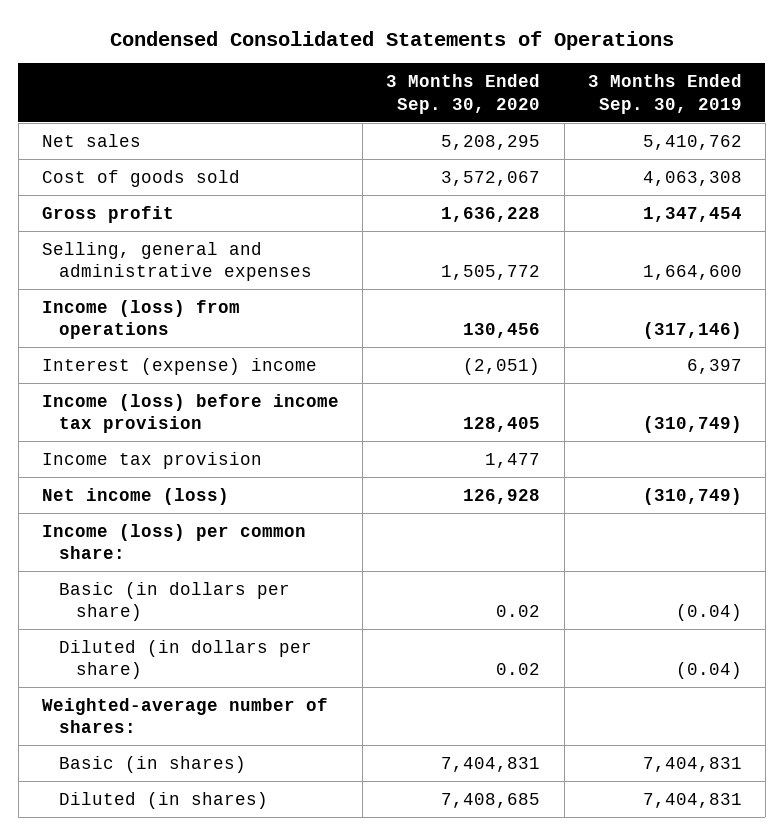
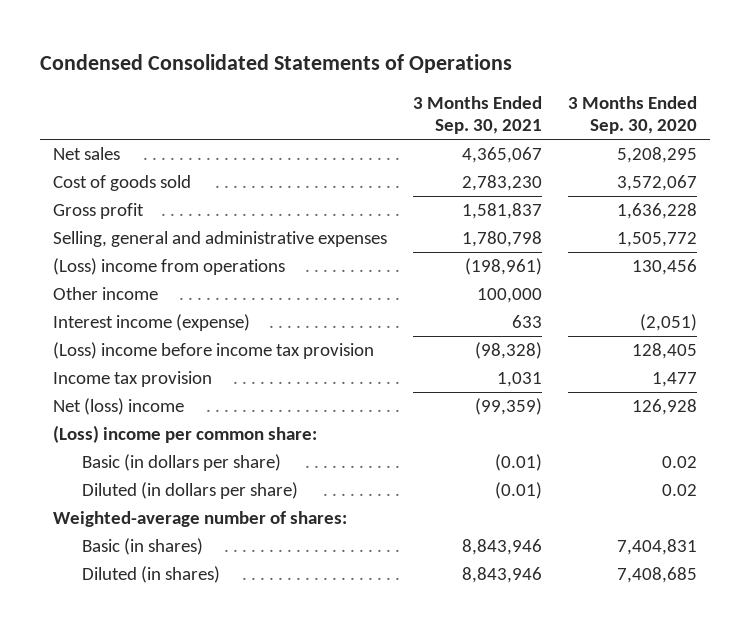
- | 3 Months Ended Sep. 30, 2020 | 3 Months Ended Sep. 30, 2019
+ | 3 Months Ended Sep. 30, 2021 | 3 Months Ended Sep. 30, 2020
- Income (loss) from operations | 130,456 | (317,146)
- Interest (expense) income | (2,051) | 6,397
- Income (loss) before income tax provision | 128,405 | (310,749)
+ (Loss) income from operations | (198,961) | 130,456
+ Other income | 100,000 |
+ Interest income (expense) | 633 | (2,051)
+ (Loss) income before income tax provision | (98,328) | 128,405
- Net income (loss) | 126,928 | (310,749)
- Income (loss) per common share:
+ Net (loss) income | (99,359) | 126,928
+ (Loss) income per common share:

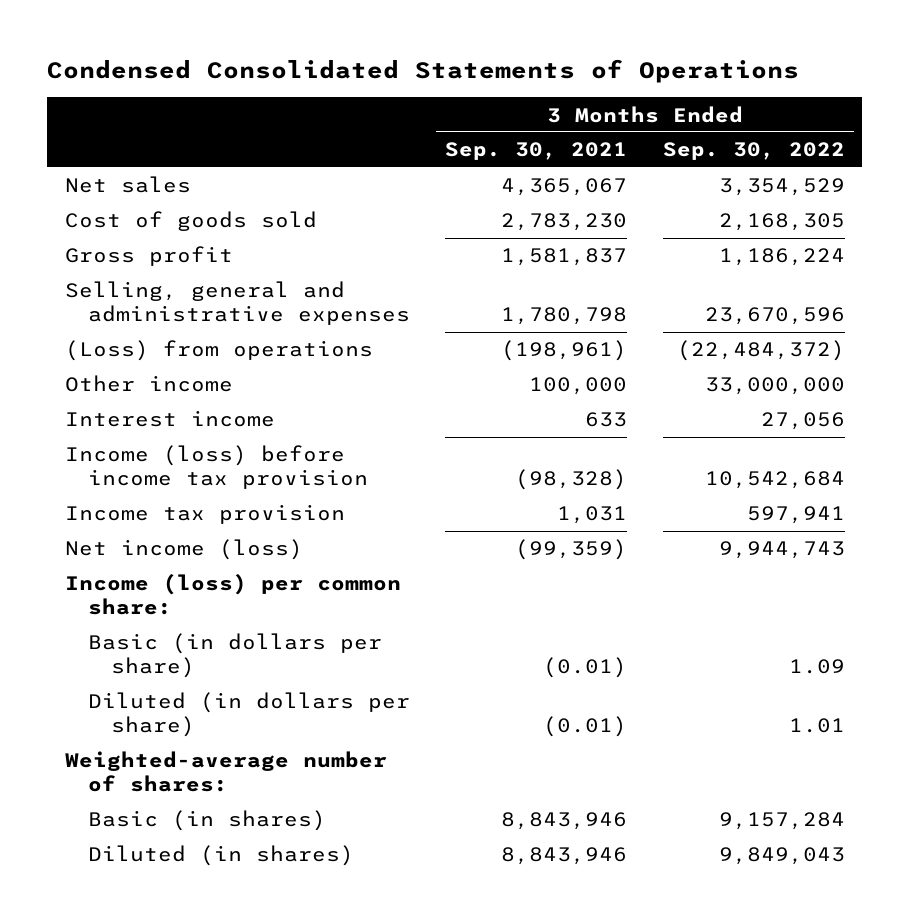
- | 3 Months Ended Sep. 30, 2021 | 3 Months Ended Sep. 30, 2020
+ | 3 Months Ended Sep. 30, 2021 | 3 Months Ended Sep. 30, 2022
- (Loss) income from operations | (198,961) | 130,456
+ (Loss) from operations | (198,961) | (22,484,372)
- Interest income (expense) | 633 | (2,051)
- (Loss) income before income tax provision | (98,328) | 128,405
+ Interest income | 633 | 27,056
+ Income (loss) before income tax provision | (98,328) | 10,542,684
- Net (loss) income | (99,359) | 126,928
- (Loss) income per common share:
+ Net income (loss) | (99,359) | 9,944,743
+ Income (loss) per common share:

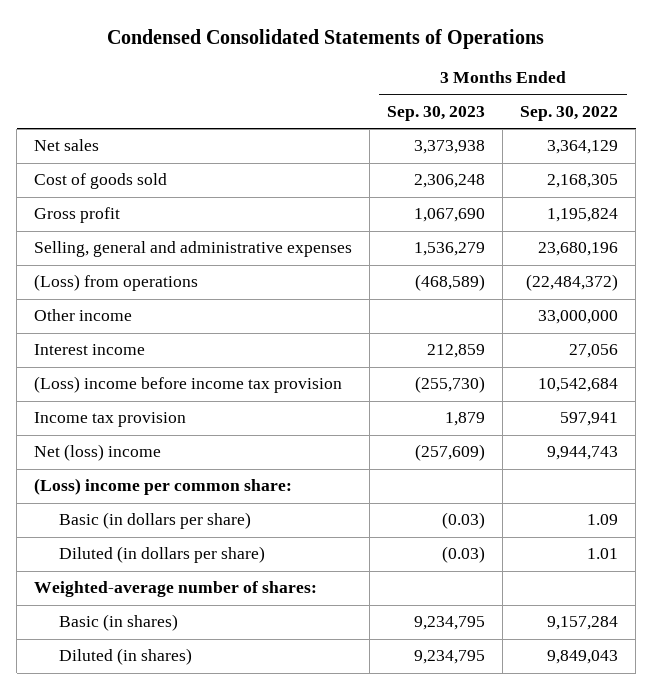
- | 3 Months Ended Sep. 30, 2021 | 3 Months Ended Sep. 30, 2022
+ | 3 Months Ended Sep. 30, 2023 | 3 Months Ended Sep. 30, 2022
- Net sales | 4,365,067 | 3,354,529
+ Net sales | 3,373,938 | 3,364,129
- Gross profit | 1,581,837 | 1,186,224
- Selling, general and administrative expenses | 1,780,798 | 23,670,596
+ Gross profit | 1,067,690 | 1,195,824
+ Selling, general and administrative expenses | 1,536,279 | 23,680,196
- Income (loss) before income tax provision | (98,328) | 10,542,684
+ (Loss) income before income tax provision | (255,730) | 10,542,684
- Net income (loss) | (99,359) | 9,944,743
- Income (loss) per common share:
+ Net (loss) income | (257,609) | 9,944,743
+ (Loss) income per common share:

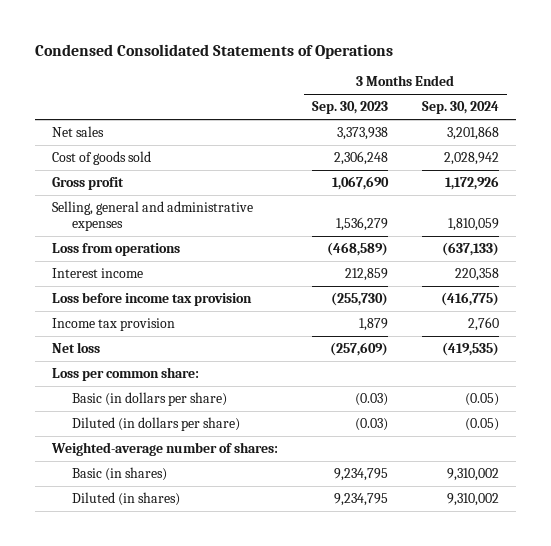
- | 3 Months Ended Sep. 30, 2023 | 3 Months Ended Sep. 30, 2022
+ | 3 Months Ended Sep. 30, 2023 | 3 Months Ended Sep. 30, 2024
- (Loss) from operations | (468,589) | (22,484,372)
- Other income | | 33,000,000
+ Loss from operations | (468,589) | (637,133)
- (Loss) income before income tax provision | (255,730) | 10,542,684
+ Loss before income tax provision | (255,730) | (416,775)
- Net (loss) income | (257,609) | 9,944,743
- (Loss) income per common share:
+ Net loss | (257,609) | (419,535)
+ Loss per common share:

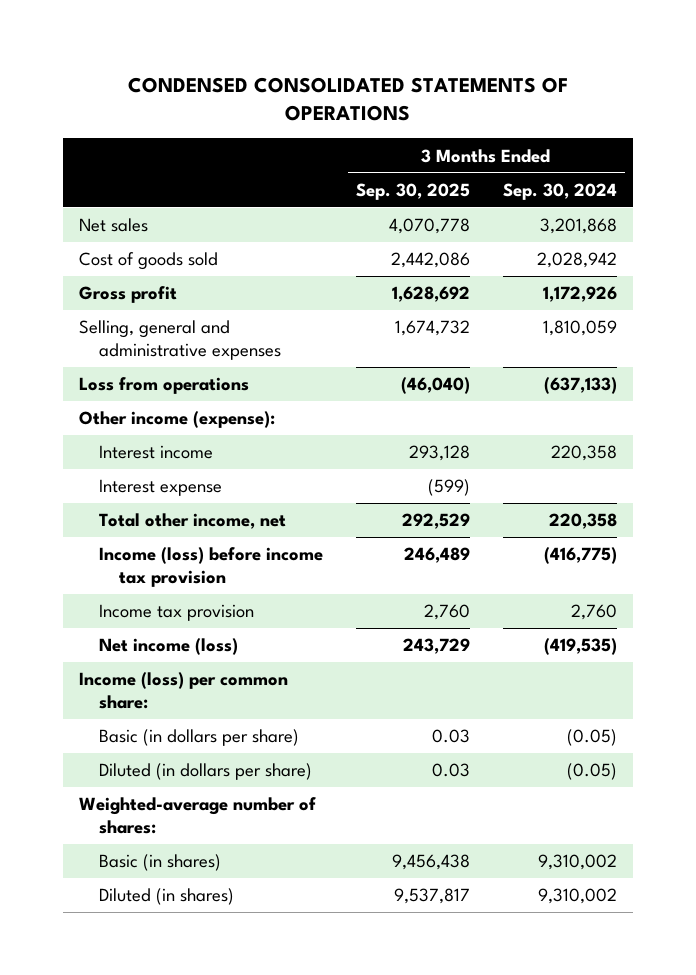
- Condensed Consolidated Statements of Operations
+ CONDENSED CONSOLIDATED STATEMENTS OF OPERATIONS
- | 3 Months Ended Sep. 30, 2023 | 3 Months Ended Sep. 30, 2024
+ | 3 Months Ended Sep. 30, 2025 | 3 Months Ended Sep. 30, 2024
+ Other income (expense):
- Loss before income tax provision | (255,730) | (416,775)
+ Interest expense | (599) |
+ Total other income, net | 292,529 | 220,358
+ Income (loss) before income tax provision | 246,489 | (416,775)
- Net loss | (257,609) | (419,535)
- Loss per common share:
+ Net income (loss) | 243,729 | (419,535)
+ Income (loss) per common share:

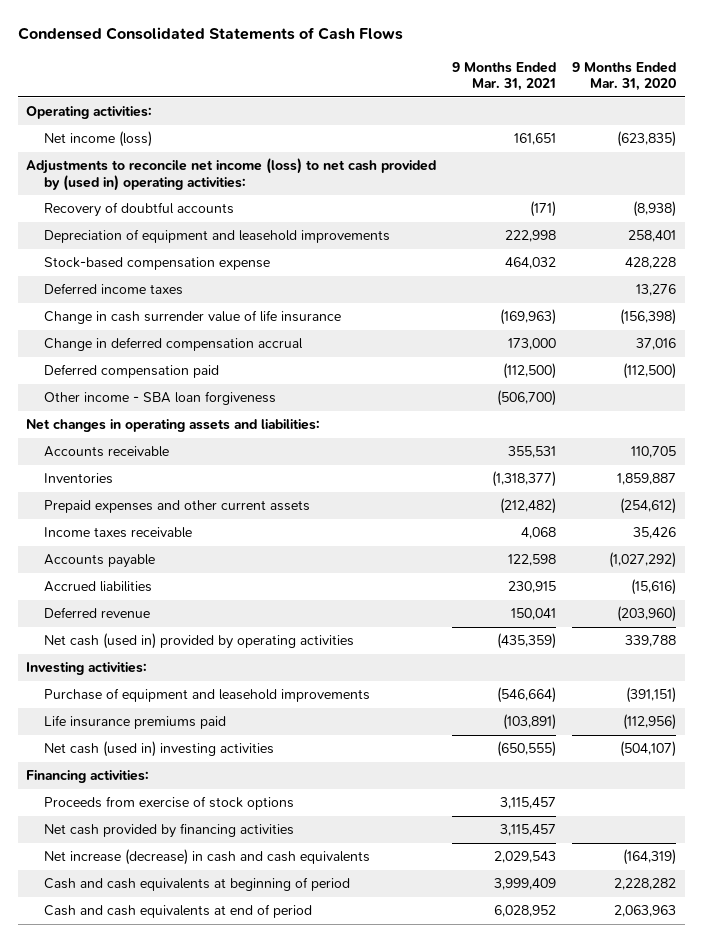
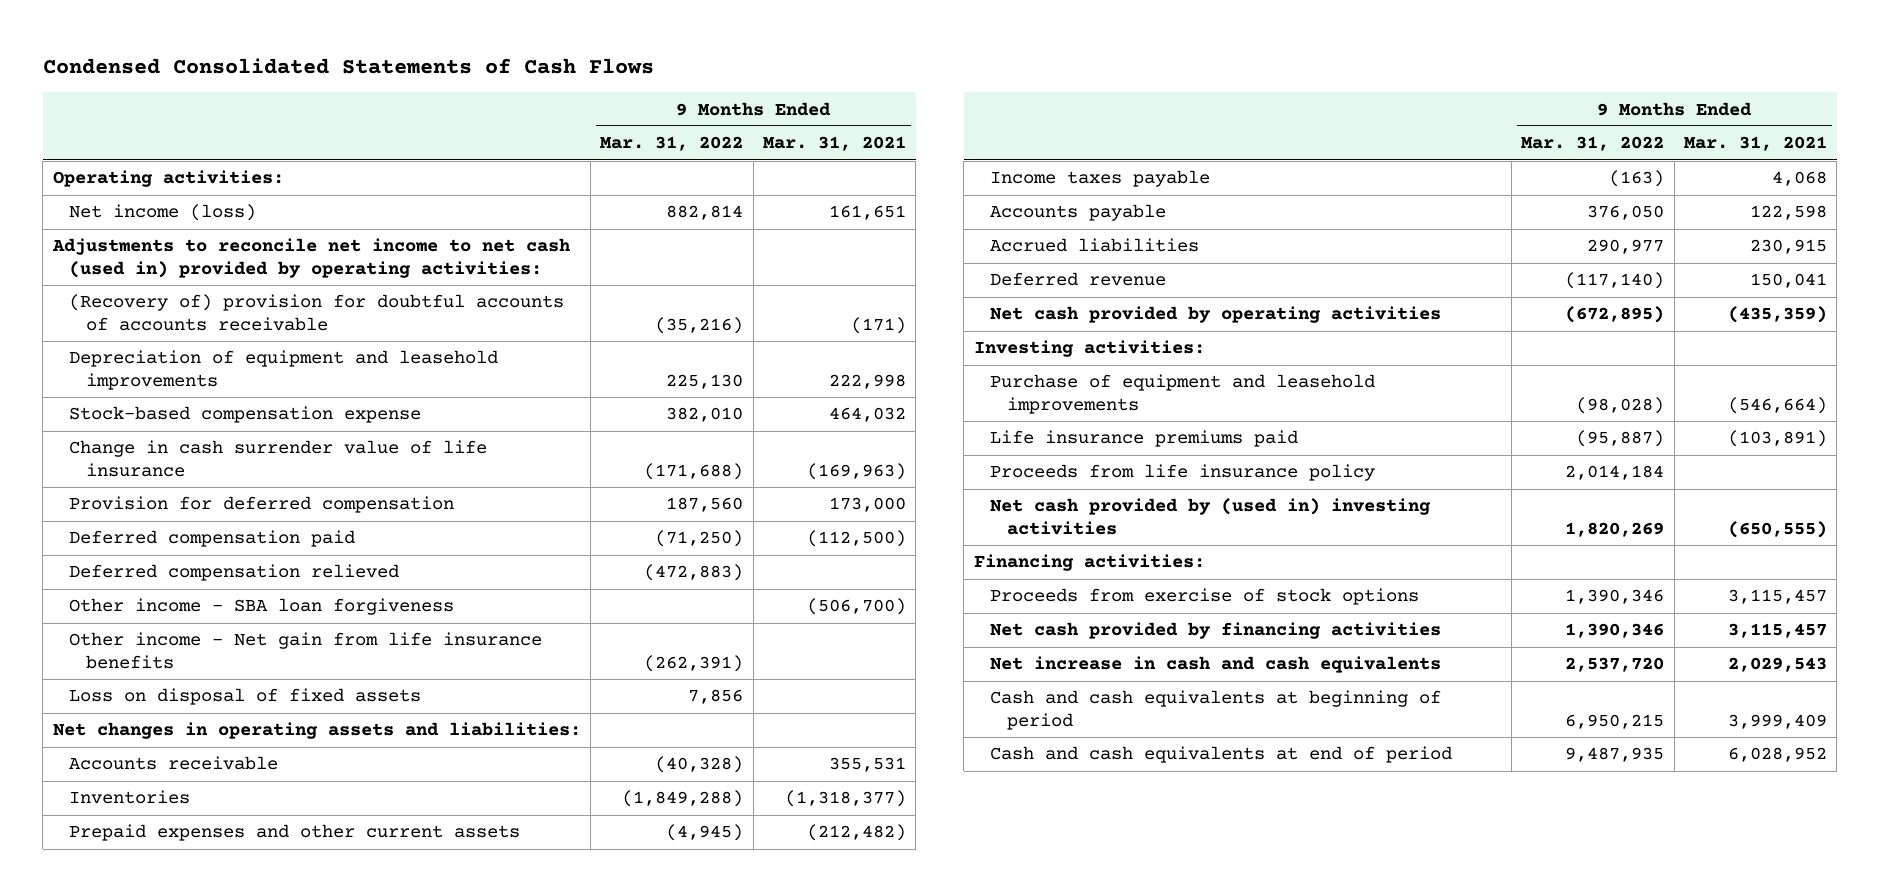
- | 9 Months Ended Mar. 31, 2021 | 9 Months Ended Mar. 31, 2020
+ | 9 Months Ended Mar. 31, 2022 | 9 Months Ended Mar. 31, 2021
- Adjustments to reconcile net income (loss) to net cash provided by (used in) operating activities:
- Recovery of doubtful accounts | (171) | (8,938)
+ Adjustments to reconcile net income to net cash (used in) provided by operating activities:
+ (Recovery of) provision for doubtful accounts of accounts receivable | (35,216) | (171)
- Deferred income taxes | | 13,276
- Change in deferred compensation accrual | 173,000 | 37,016
+ Provision for deferred compensation | 187,560 | 173,000
+ Deferred compensation relieved | (472,883) |
+ Other income - Net gain from life insurance benefits | (262,391) |
+ Loss on disposal of fixed assets | 7,856 |
- Income taxes receivable | 4,068 | 35,426
+ Income taxes payable | (163) | 4,068
- Net cash (used in) provided by operating activities | (435,359) | 339,788
+ Net cash provided by operating activities | (672,895) | (435,359)
- Net cash (used in) investing activities | (650,555) | (504,107)
+ Proceeds from life insurance policy | 2,014,184 |
+ Net cash provided by (used in) investing activities | 1,820,269 | (650,555)
- Net increase (decrease) in cash and cash equivalents | 2,029,543 | (164,319)
+ Net increase in cash and cash equivalents | 2,537,720 | 2,029,543

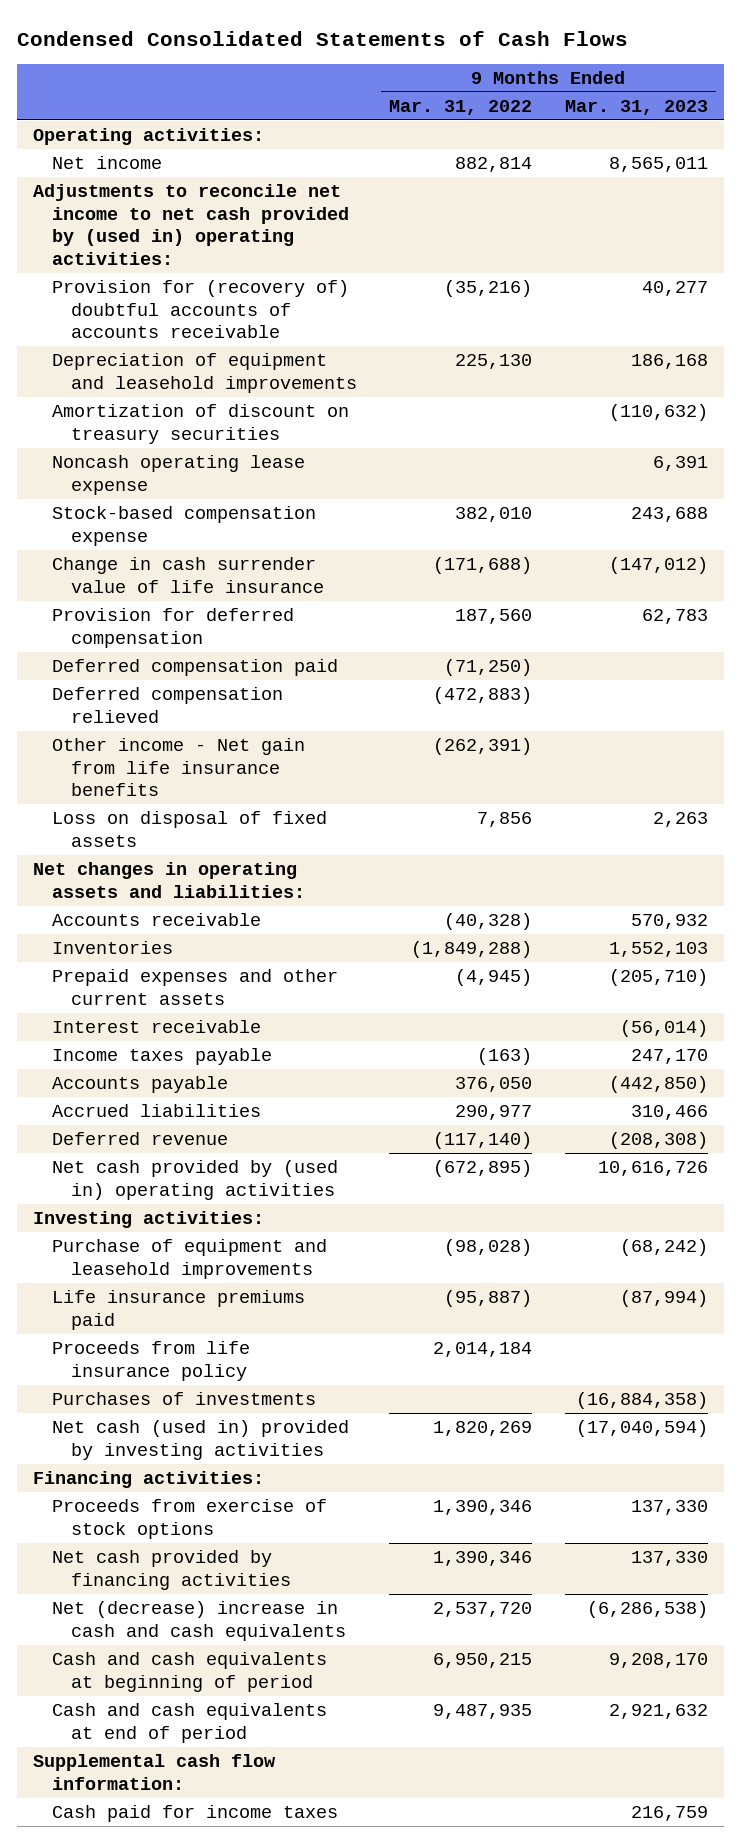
- | 9 Months Ended Mar. 31, 2022 | 9 Months Ended Mar. 31, 2021
+ | 9 Months Ended Mar. 31, 2022 | 9 Months Ended Mar. 31, 2023
- Net income (loss) | 882,814 | 161,651
- Adjustments to reconcile net income to net cash (used in) provided by operating activities:
- (Recovery of) provision for doubtful accounts of accounts receivable | (35,216) | (171)
+ Net income | 882,814 | 8,565,011
+ Adjustments to reconcile net income to net cash provided by (used in) operating activities:
+ Provision for (recovery of) doubtful accounts of accounts receivable | (35,216) | 40,277
+ Amortization of discount on treasury securities | | (110,632)
+ Noncash operating lease expense | | 6,391
- Other income - SBA loan forgiveness | | (506,700)
+ Interest receivable | | (56,014)
- Net cash provided by operating activities | (672,895) | (435,359)
+ Net cash provided by (used in) operating activities | (672,895) | 10,616,726
- Net cash provided by (used in) investing activities | 1,820,269 | (650,555)
+ Purchases of investments | | (16,884,358)
+ Net cash (used in) provided by investing activities | 1,820,269 | (17,040,594)
- Net increase in cash and cash equivalents | 2,537,720 | 2,029,543
+ Net (decrease) increase in cash and cash equivalents | 2,537,720 | (6,286,538)
+ Supplemental cash flow information:
+ Cash paid for income taxes | | 216,759

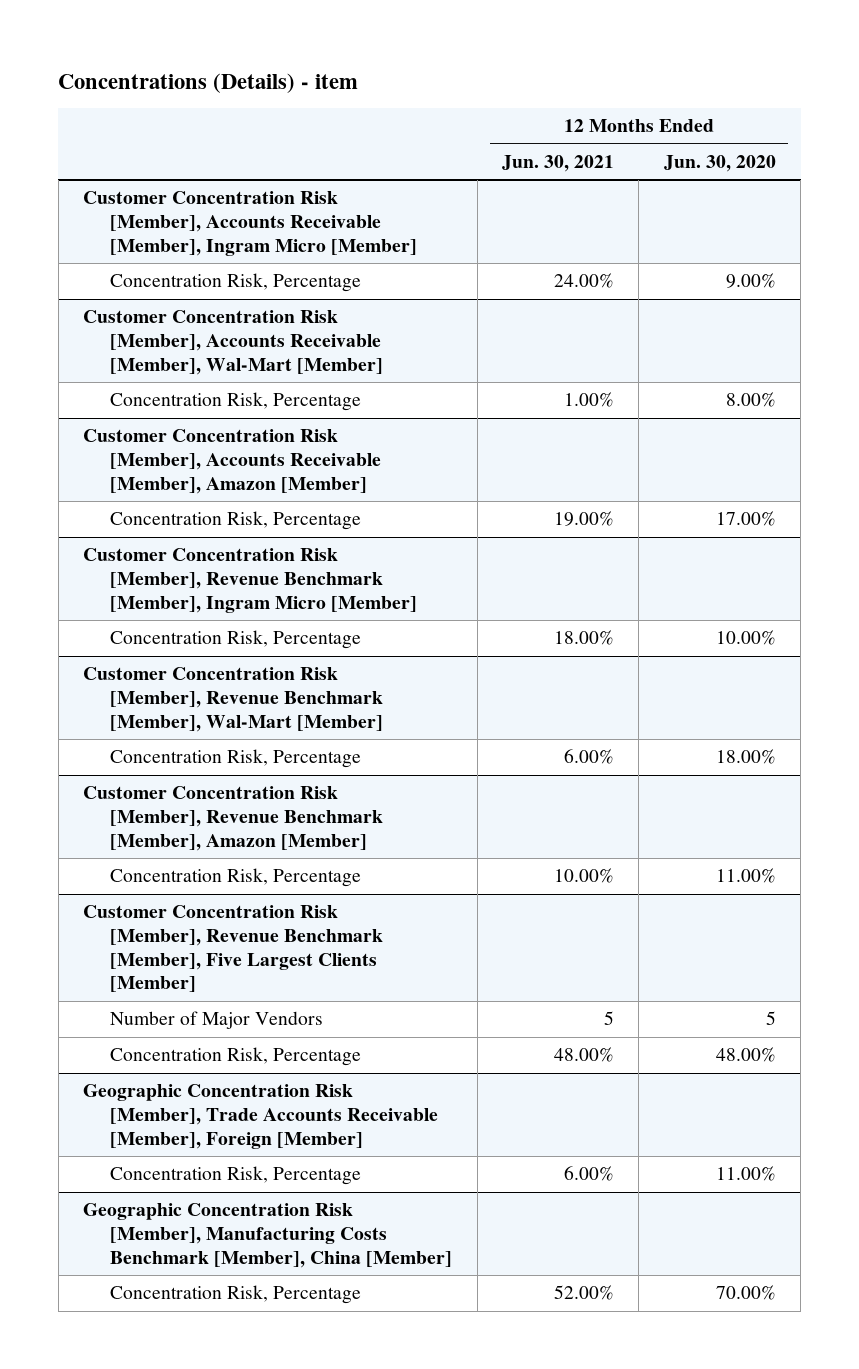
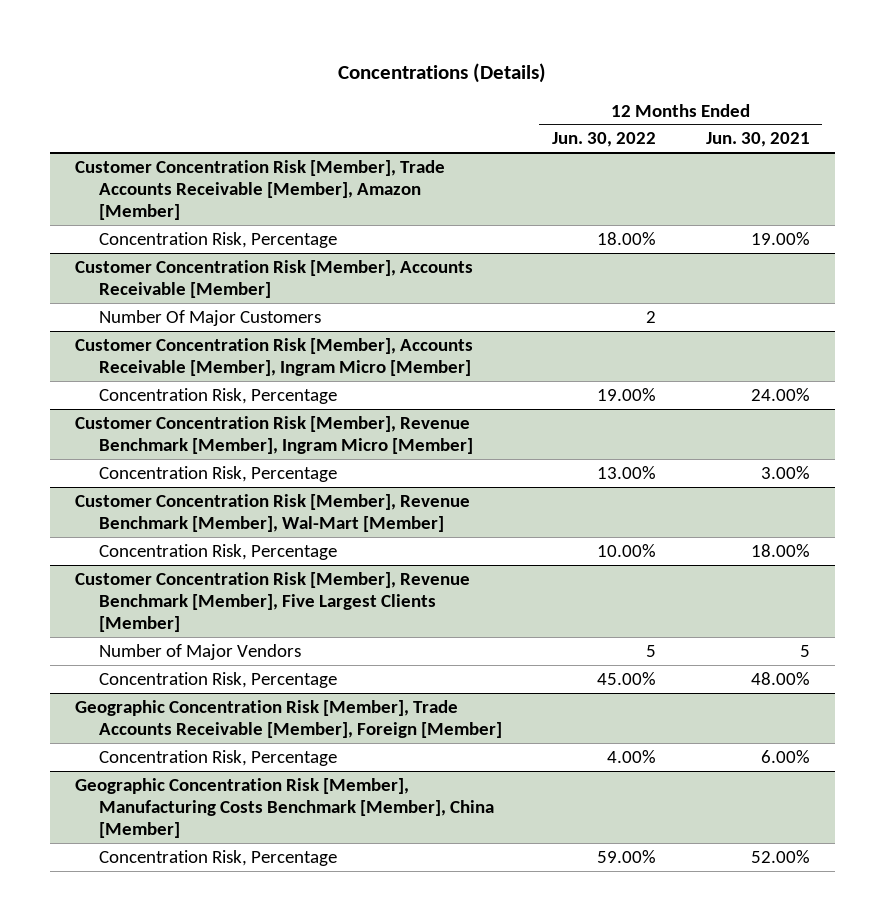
- Concentrations (Details) - item
+ Concentrations (Details)
- | 12 Months Ended Jun. 30, 2021 | 12 Months Ended Jun. 30, 2020
+ | 12 Months Ended Jun. 30, 2022 | 12 Months Ended Jun. 30, 2021
+ Customer Concentration Risk [Member], Trade Accounts Receivable [Member], Amazon [Member]
+ Concentration Risk, Percentage | 18.00% | 19.00%
+ Customer Concentration Risk [Member], Accounts Receivable [Member]
+ Number Of Major Customers | 2 |
- Customer Concentration Risk [Member], Accounts Receivable [Member], Wal-Mart [Member]
- Concentration Risk, Percentage | 1.00% | 8.00%
- Customer Concentration Risk [Member], Accounts Receivable [Member], Amazon [Member]
- Concentration Risk, Percentage | 19.00% | 17.00%
@ Customer Concentration Risk [Member], Revenue Benchmark [Member], Ingram Micro [Member]
- Concentration Risk, Percentage | 18.00% | 10.00%
+ Concentration Risk, Percentage | 13.00% | 3.00%
@ Customer Concentration Risk [Member], Revenue Benchmark [Member], Wal-Mart [Member]
- Concentration Risk, Percentage | 6.00% | 18.00%
- Customer Concentration Risk [Member], Revenue Benchmark [Member], Amazon [Member]
- Concentration Risk, Percentage | 10.00% | 11.00%
@ Customer Concentration Risk [Member], Revenue Benchmark [Member], Wal-Mart [Member]
+ Concentration Risk, Percentage | 10.00% | 18.00%

